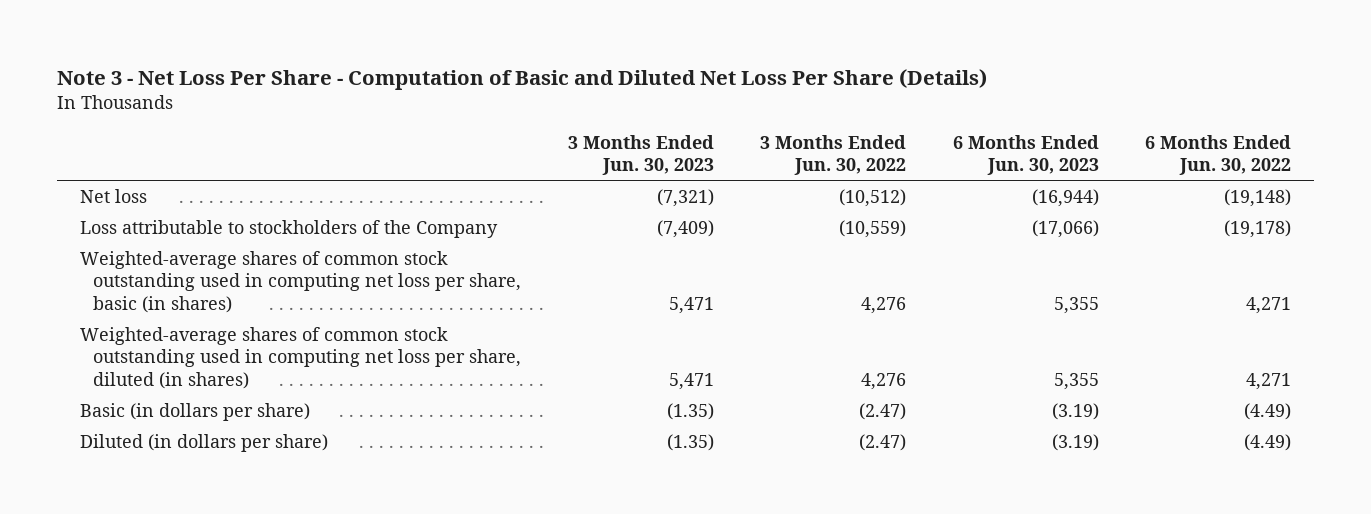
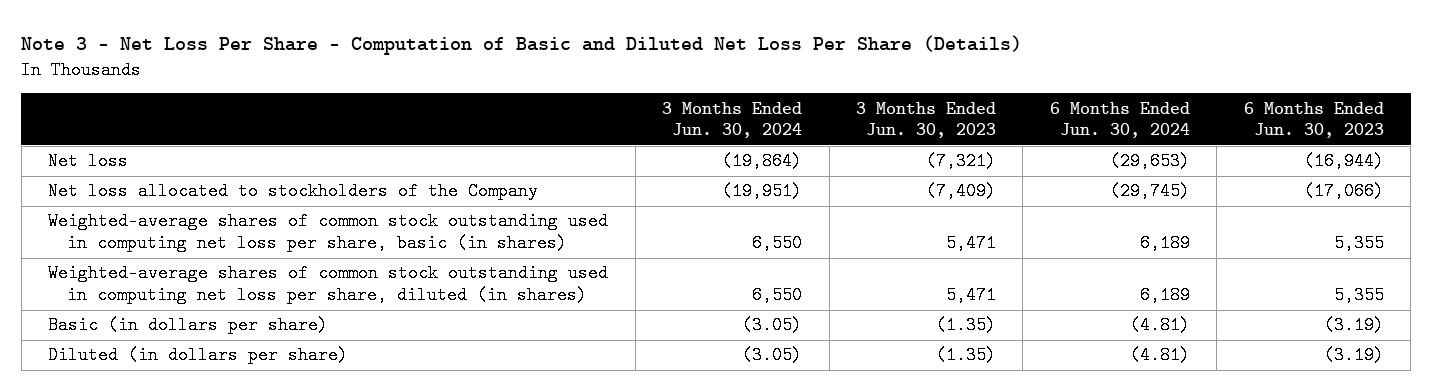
- | 3 Months Ended Jun. 30, 2023 | 3 Months Ended Jun. 30, 2022 | 6 Months Ended Jun. 30, 2023 | 6 Months Ended Jun. 30, 2022
+ | 3 Months Ended Jun. 30, 2024 | 3 Months Ended Jun. 30, 2023 | 6 Months Ended Jun. 30, 2024 | 6 Months Ended Jun. 30, 2023
- Loss attributable to stockholders of the Company | (7,409) | (10,559) | (17,066) | (19,178)
+ Net loss allocated to stockholders of the Company | (19,951) | (7,409) | (29,745) | (17,066)

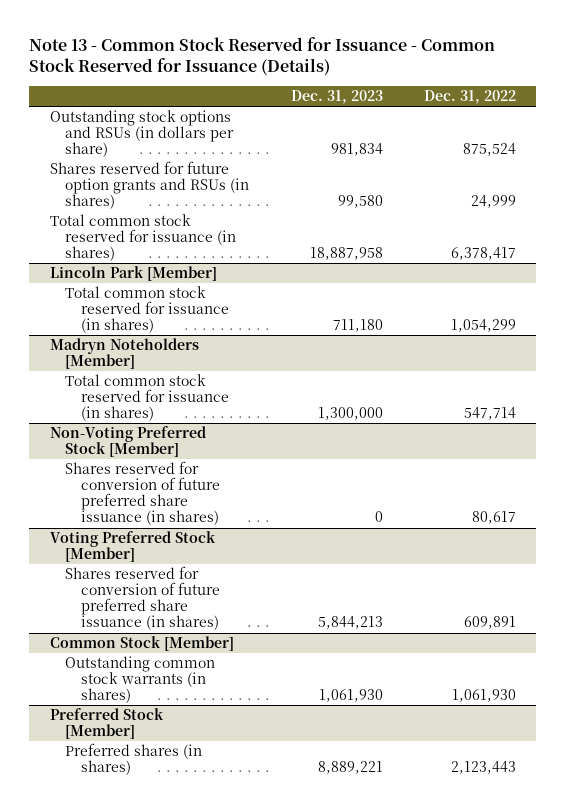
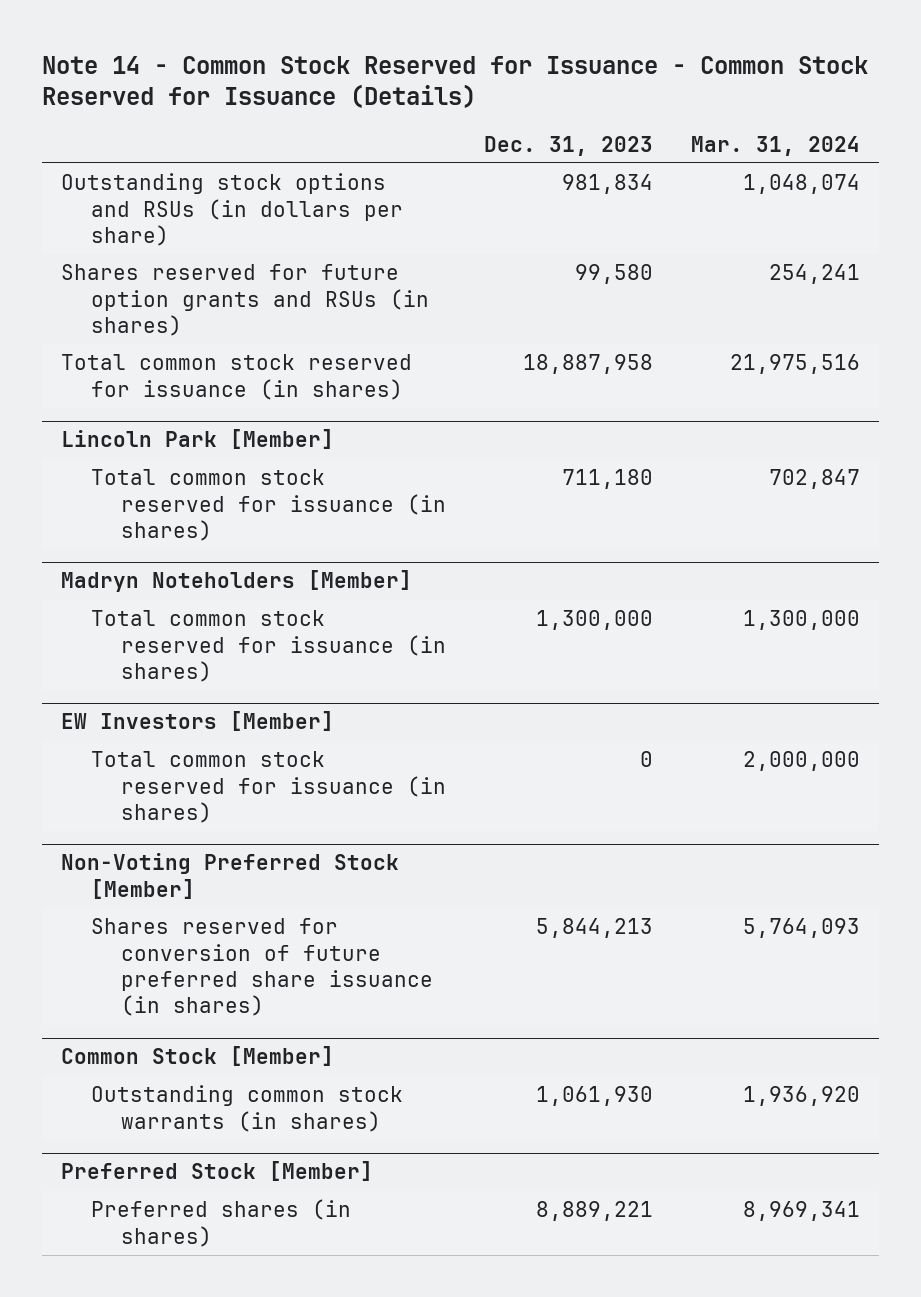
- Note 13 - Common Stock Reserved for Issuance - Common Stock Reserved for Issuance (Details)
+ Note 14 - Common Stock Reserved for Issuance - Common Stock Reserved for Issuance (Details)
- | Dec. 31, 2023 | Dec. 31, 2022
+ | Dec. 31, 2023 | Mar. 31, 2024
+ EW Investors [Member]
+ Total common stock reserved for issuance (in shares) | 0 | 2,000,000
@ Non-Voting Preferred Stock [Member]
- Shares reserved for conversion of future preferred share issuance (in shares) | 0 | 80,617
- Voting Preferred Stock [Member]

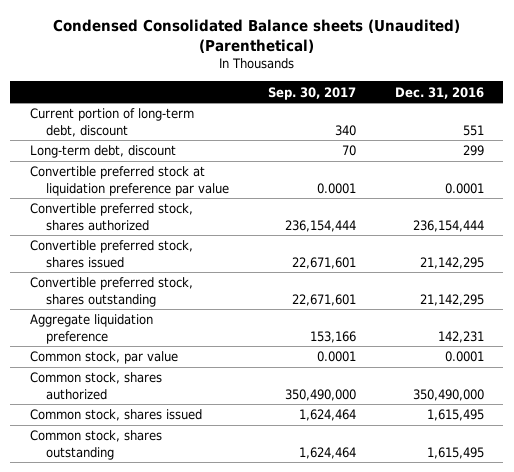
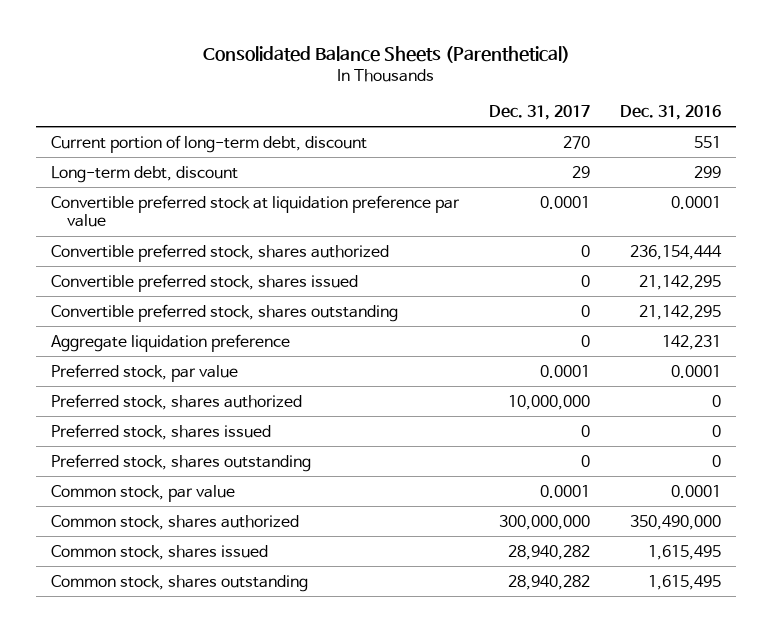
- Condensed Consolidated Balance sheets (Unaudited) (Parenthetical)
+ Consolidated Balance Sheets (Parenthetical)
- | Sep. 30, 2017 | Dec. 31, 2016
+ | Dec. 31, 2017 | Dec. 31, 2016
+ Preferred stock, par value | 0.0001 | 0.0001
+ Preferred stock, shares authorized | 10,000,000 | 0
+ Preferred stock, shares issued | 0 | 0
+ Preferred stock, shares outstanding | 0 | 0

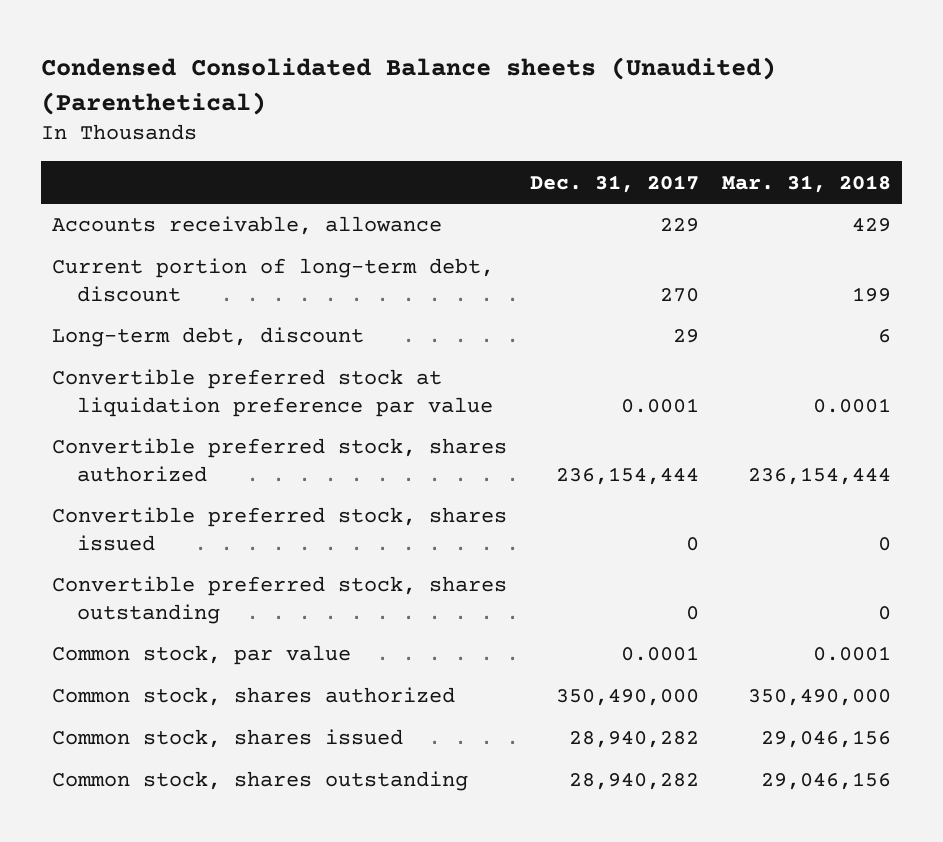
- Consolidated Balance Sheets (Parenthetical)
+ Condensed Consolidated Balance sheets (Unaudited) (Parenthetical)
- | Dec. 31, 2017 | Dec. 31, 2016
+ | Dec. 31, 2017 | Mar. 31, 2018
+ Accounts receivable, allowance | 229 | 429
- Convertible preferred stock, shares authorized | 0 | 236,154,444
+ Convertible preferred stock, shares authorized | 236,154,444 | 236,154,444
- Aggregate liquidation preference | 0 | 142,231
- Preferred stock, par value | 0.0001 | 0.0001
- Preferred stock, shares authorized | 10,000,000 | 0
- Preferred stock, shares issued | 0 | 0
- Preferred stock, shares outstanding | 0 | 0
- Common stock, shares authorized | 300,000,000 | 350,490,000
+ Common stock, shares authorized | 350,490,000 | 350,490,000

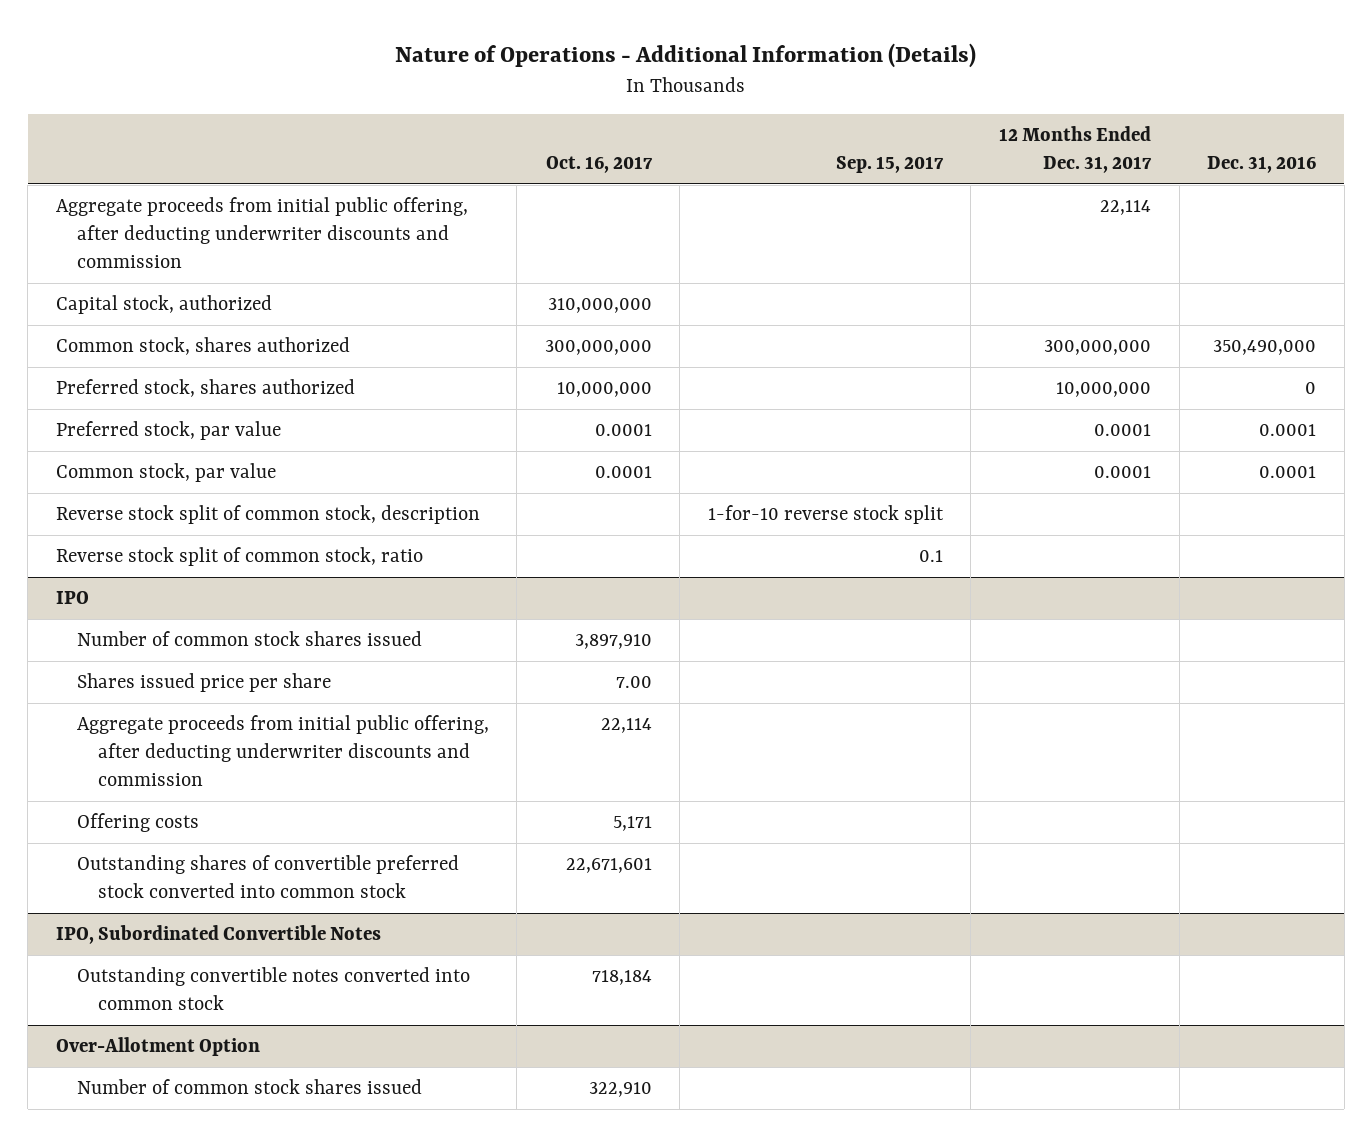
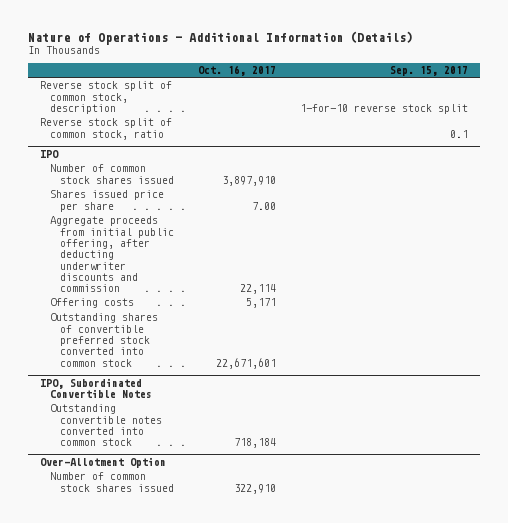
- | Oct. 16, 2017 | Sep. 15, 2017 | 12 Months Ended Dec. 31, 2017 | Dec. 31, 2016
+ | Oct. 16, 2017 | Sep. 15, 2017
- Aggregate proceeds from initial public offering, after deducting underwriter discounts and commission | | | 22,114 |
- Capital stock, authorized | 310,000,000 | | |
- Common stock, shares authorized | 300,000,000 | | 300,000,000 | 350,490,000
- Preferred stock, shares authorized | 10,000,000 | | 10,000,000 | 0
- Preferred stock, par value | 0.0001 | | 0.0001 | 0.0001
- Common stock, par value | 0.0001 | | 0.0001 | 0.0001

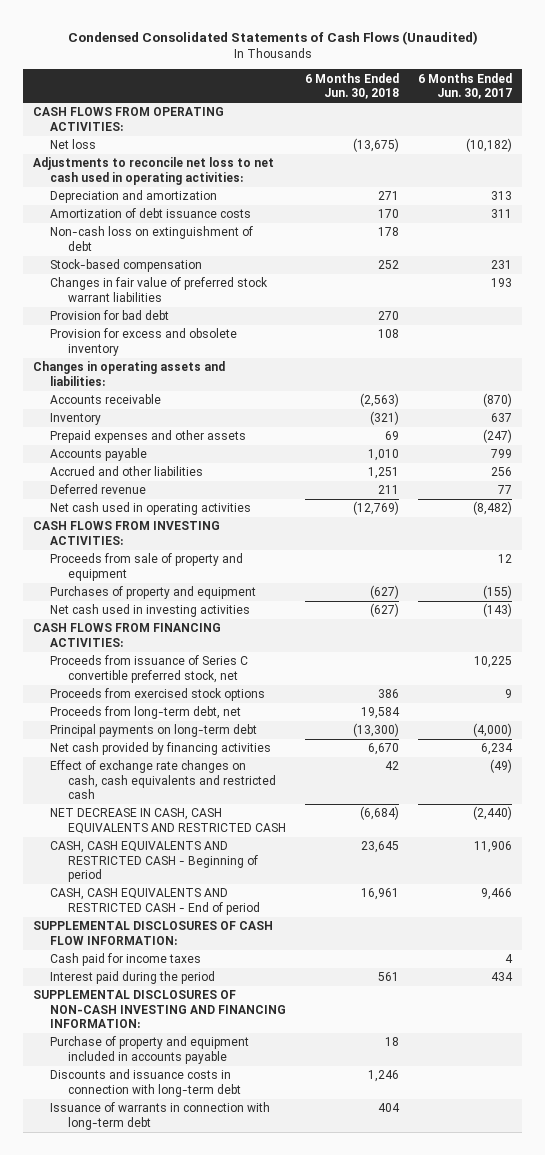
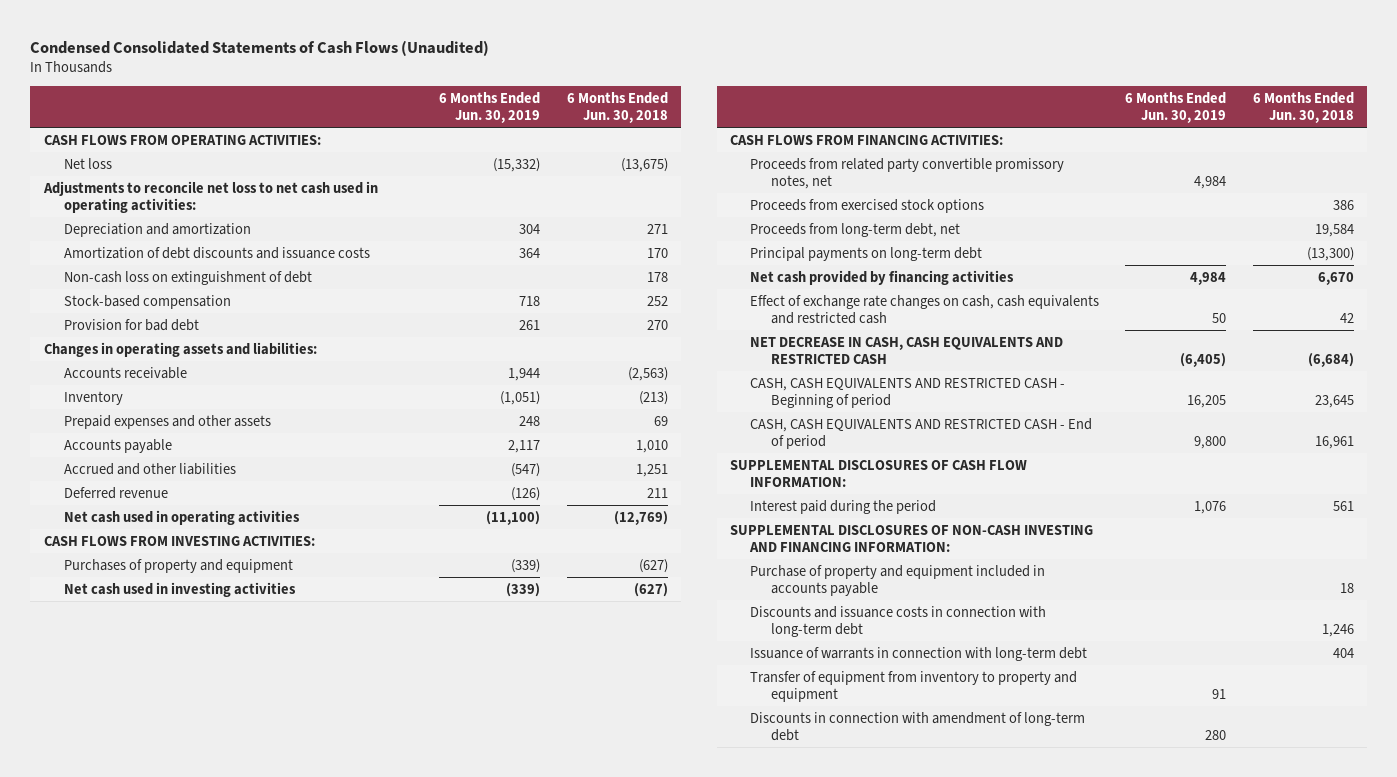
- | 6 Months Ended Jun. 30, 2018 | 6 Months Ended Jun. 30, 2017
+ | 6 Months Ended Jun. 30, 2019 | 6 Months Ended Jun. 30, 2018
- Amortization of debt issuance costs | 170 | 311
+ Amortization of debt discounts and issuance costs | 364 | 170
- Changes in fair value of preferred stock warrant liabilities | | 193
- Provision for excess and obsolete inventory | 108 |
- Inventory | (321) | 637
+ Inventory | (1,051) | (213)
- Proceeds from sale of property and equipment | | 12
- Proceeds from issuance of Series C convertible preferred stock, net | | 10,225
+ Proceeds from related party convertible promissory notes, net | 4,984 |
- Cash paid for income taxes | | 4
+ Transfer of equipment from inventory to property and equipment | 91 |
+ Discounts in connection with amendment of long-term debt | 280 |

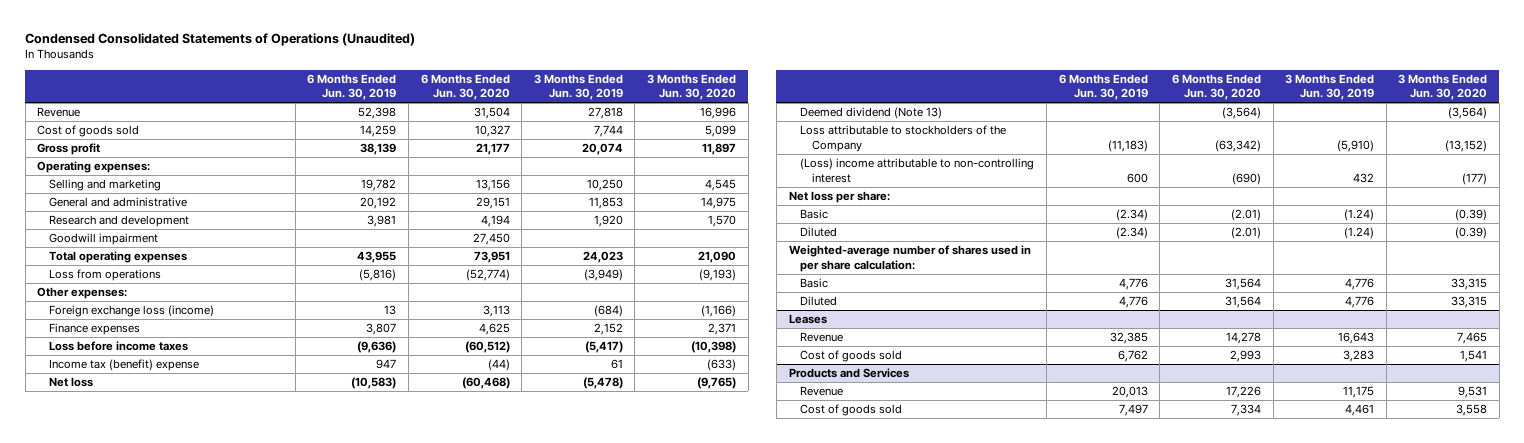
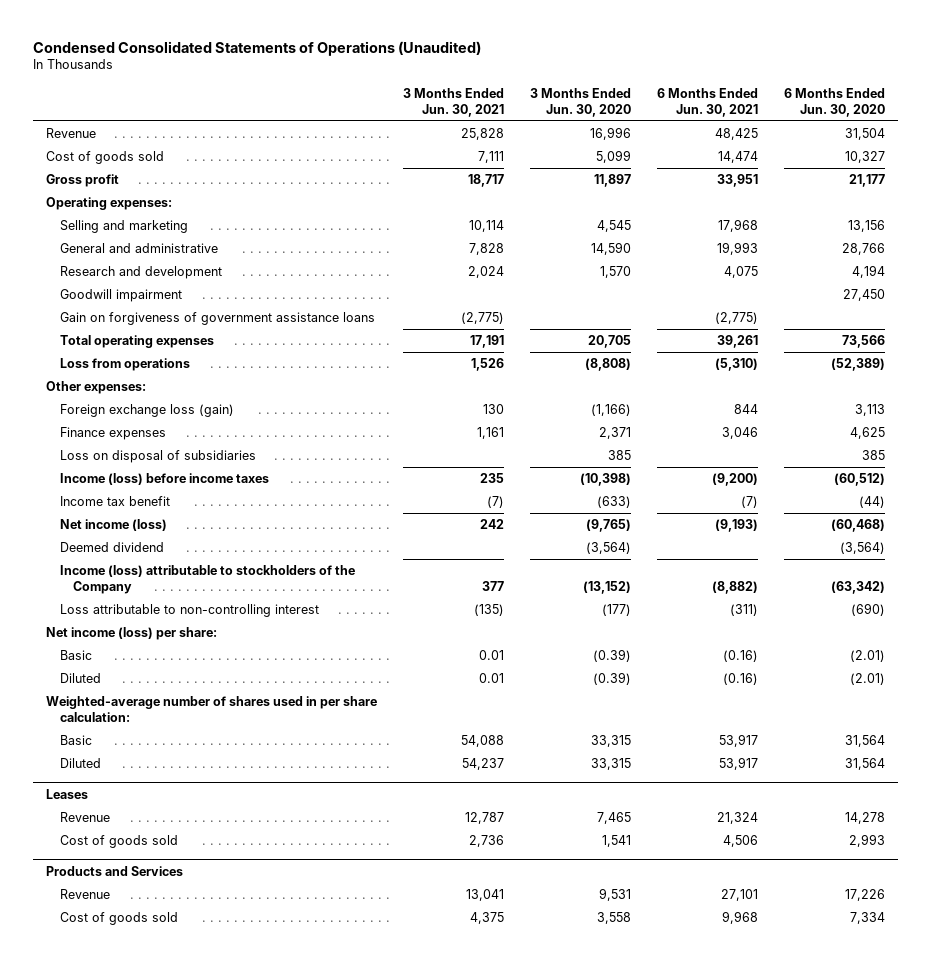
- | 6 Months Ended Jun. 30, 2019 | 6 Months Ended Jun. 30, 2020 | 3 Months Ended Jun. 30, 2019 | 3 Months Ended Jun. 30, 2020
+ | 3 Months Ended Jun. 30, 2021 | 3 Months Ended Jun. 30, 2020 | 6 Months Ended Jun. 30, 2021 | 6 Months Ended Jun. 30, 2020
- General and administrative | 20,192 | 29,151 | 11,853 | 14,975
+ General and administrative | 7,828 | 14,590 | 19,993 | 28,766
- Total operating expenses | 43,955 | 73,951 | 24,023 | 21,090
- Loss from operations | (5,816) | (52,774) | (3,949) | (9,193)
+ Gain on forgiveness of government assistance loans | (2,775) | | (2,775) |
+ Total operating expenses | 17,191 | 20,705 | 39,261 | 73,566
+ Loss from operations | 1,526 | (8,808) | (5,310) | (52,389)
- Foreign exchange loss (income) | 13 | 3,113 | (684) | (1,166)
+ Foreign exchange loss (gain) | 130 | (1,166) | 844 | 3,113
- Loss before income taxes | (9,636) | (60,512) | (5,417) | (10,398)
- Income tax (benefit) expense | 947 | (44) | 61 | (633)
- Net loss | (10,583) | (60,468) | (5,478) | (9,765)
- Deemed dividend (Note 13) | | (3,564) | | (3,564)
- Loss attributable to stockholders of the Company | (11,183) | (63,342) | (5,910) | (13,152)
- (Loss) income attributable to non-controlling interest | 600 | (690) | 432 | (177)
- Net loss per share:
+ Loss on disposal of subsidiaries | | 385 | | 385
+ Income (loss) before income taxes | 235 | (10,398) | (9,200) | (60,512)
+ Income tax benefit | (7) | (633) | (7) | (44)
+ Net income (loss) | 242 | (9,765) | (9,193) | (60,468)
+ Deemed dividend | | (3,564) | | (3,564)
+ Income (loss) attributable to stockholders of the Company | 377 | (13,152) | (8,882) | (63,342)
+ Loss attributable to non-controlling interest | (135) | (177) | (311) | (690)
+ Net income (loss) per share:

